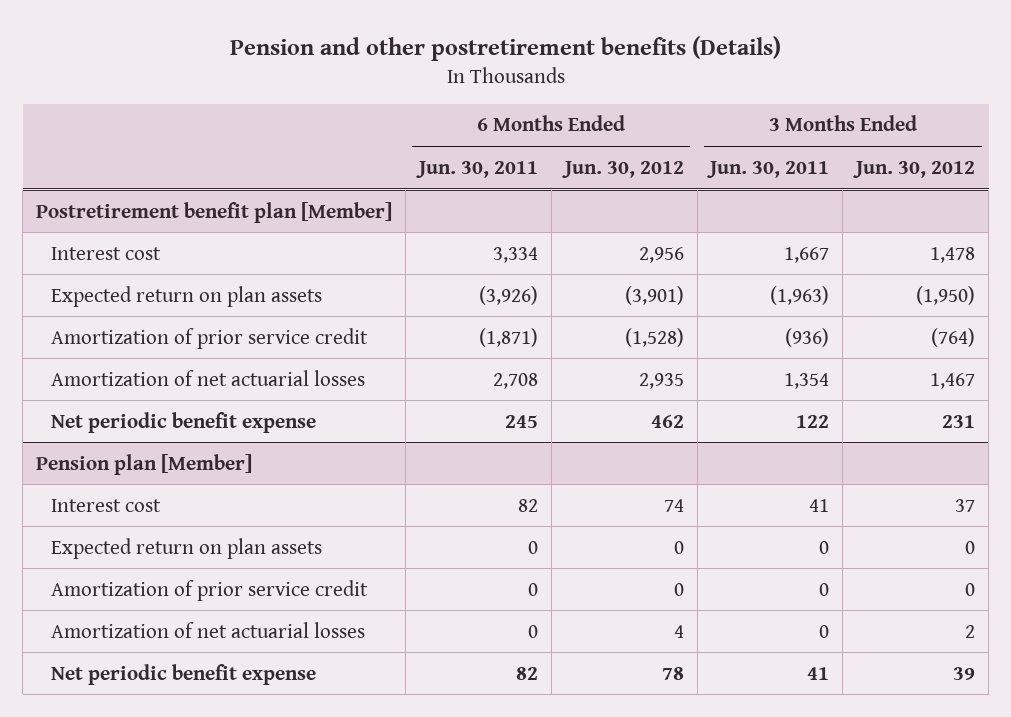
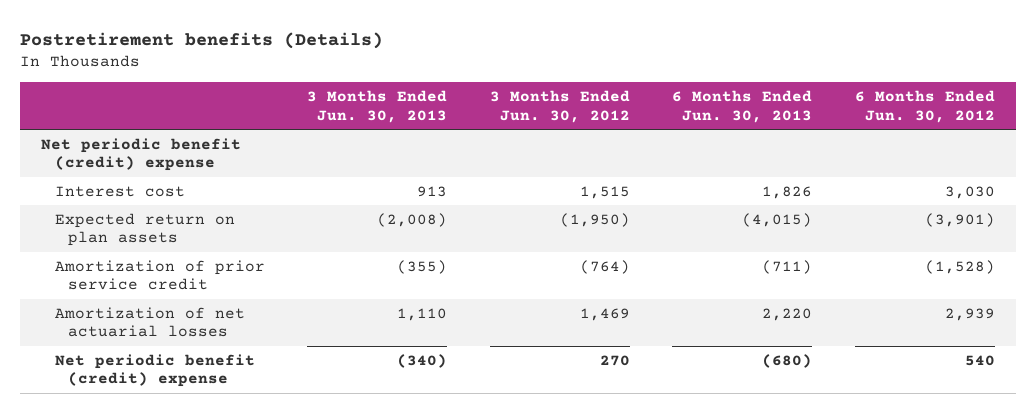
- Pension and other postretirement benefits (Details)
+ Postretirement benefits (Details)
- | 6 Months Ended Jun. 30, 2011 | 6 Months Ended Jun. 30, 2012 | 3 Months Ended Jun. 30, 2011 | 3 Months Ended Jun. 30, 2012
+ | 3 Months Ended Jun. 30, 2013 | 3 Months Ended Jun. 30, 2012 | 6 Months Ended Jun. 30, 2013 | 6 Months Ended Jun. 30, 2012
- Postretirement benefit plan [Member]
- Interest cost | 3,334 | 2,956 | 1,667 | 1,478
+ Net periodic benefit (credit) expense
+ Interest cost | 913 | 1,515 | 1,826 | 3,030
- Amortization of net actuarial losses | 2,708 | 2,935 | 1,354 | 1,467
- Net periodic benefit expense | 245 | 462 | 122 | 231
- Pension plan [Member]
- Interest cost | 82 | 74 | 41 | 37
- Expected return on plan assets | 0 | 0 | 0 | 0
- Amortization of prior service credit | 0 | 0 | 0 | 0
- Amortization of net actuarial losses | 0 | 4 | 0 | 2
- Net periodic benefit expense | 82 | 78 | 41 | 39
+ Amortization of net actuarial losses | 1,110 | 1,469 | 2,220 | 2,939
+ Net periodic benefit (credit) expense | (340) | 270 | (680) | 540

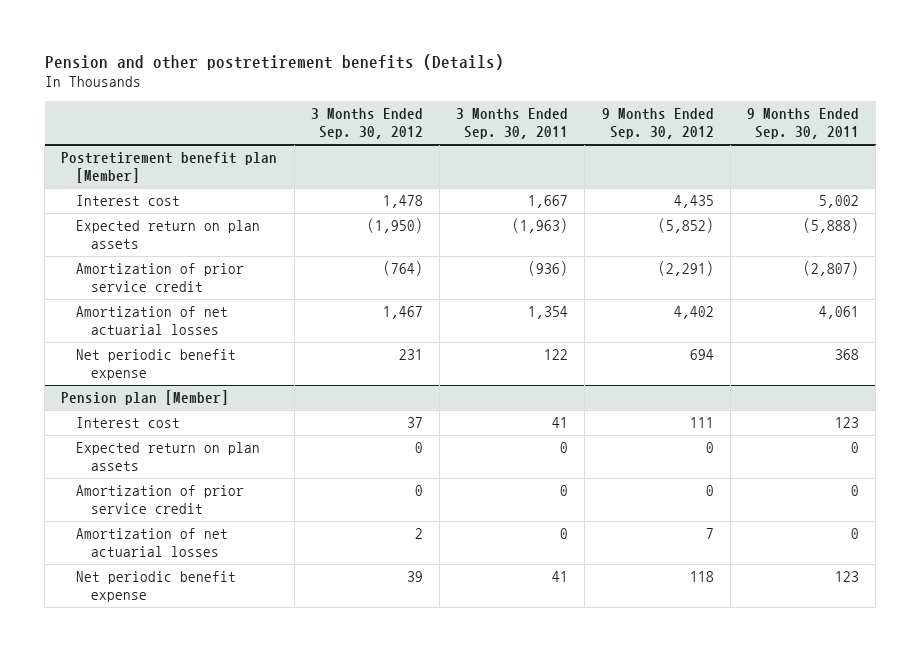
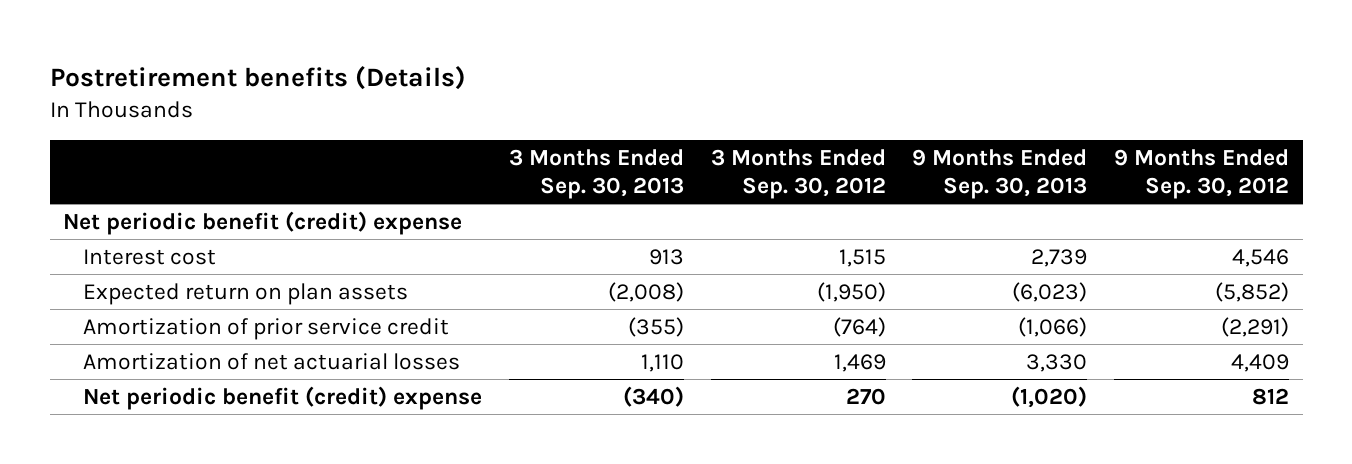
- Pension and other postretirement benefits (Details)
+ Postretirement benefits (Details)
- | 3 Months Ended Sep. 30, 2012 | 3 Months Ended Sep. 30, 2011 | 9 Months Ended Sep. 30, 2012 | 9 Months Ended Sep. 30, 2011
+ | 3 Months Ended Sep. 30, 2013 | 3 Months Ended Sep. 30, 2012 | 9 Months Ended Sep. 30, 2013 | 9 Months Ended Sep. 30, 2012
- Postretirement benefit plan [Member]
- Interest cost | 1,478 | 1,667 | 4,435 | 5,002
+ Net periodic benefit (credit) expense
+ Interest cost | 913 | 1,515 | 2,739 | 4,546
- Amortization of net actuarial losses | 1,467 | 1,354 | 4,402 | 4,061
- Net periodic benefit expense | 231 | 122 | 694 | 368
- Pension plan [Member]
- Interest cost | 37 | 41 | 111 | 123
- Expected return on plan assets | 0 | 0 | 0 | 0
- Amortization of prior service credit | 0 | 0 | 0 | 0
- Amortization of net actuarial losses | 2 | 0 | 7 | 0
- Net periodic benefit expense | 39 | 41 | 118 | 123
+ Amortization of net actuarial losses | 1,110 | 1,469 | 3,330 | 4,409
+ Net periodic benefit (credit) expense | (340) | 270 | (1,020) | 812

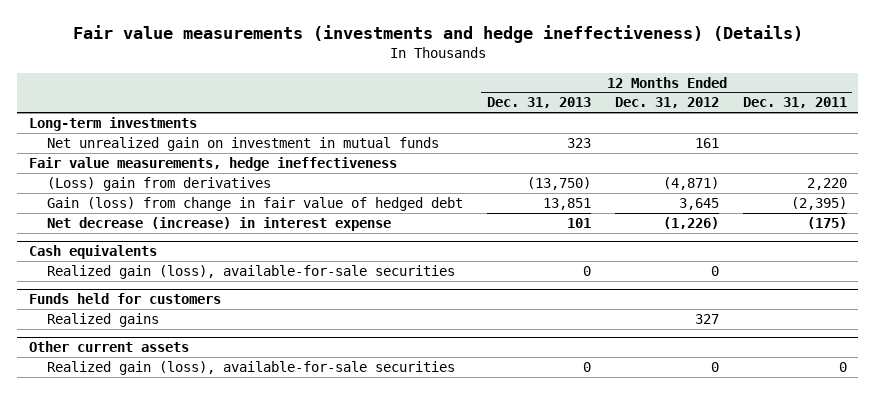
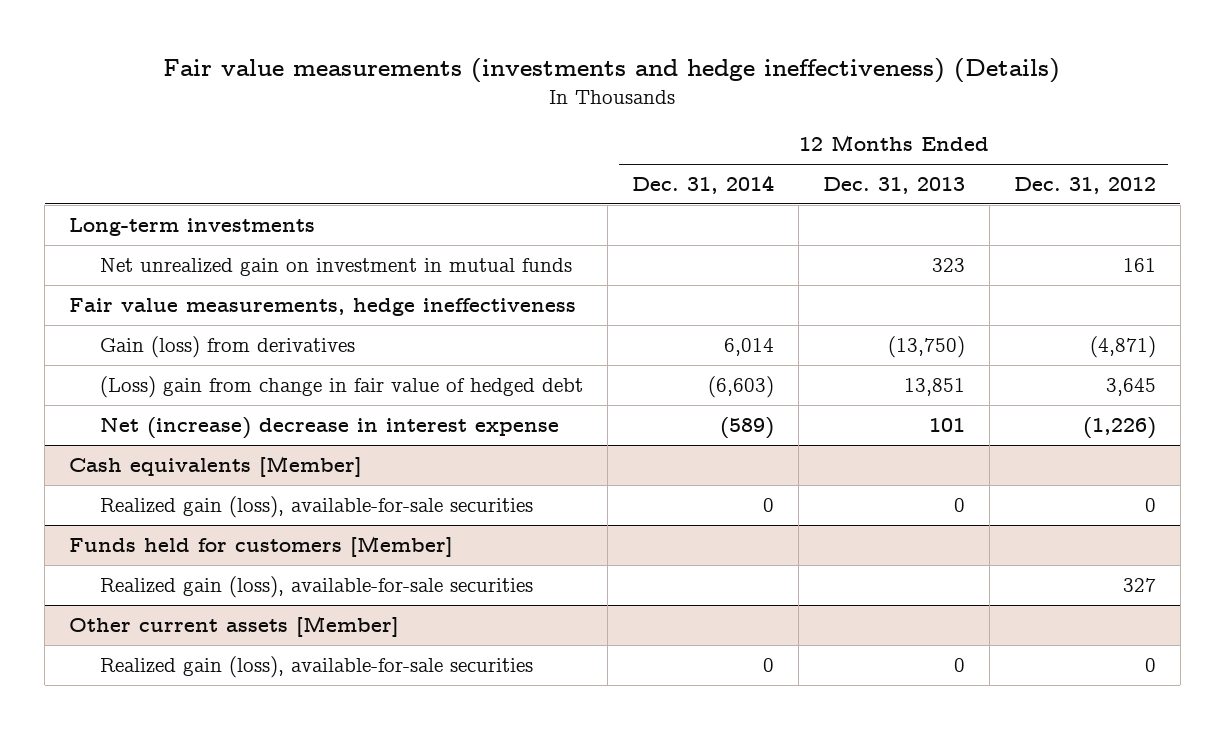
- | 12 Months Ended Dec. 31, 2013 | 12 Months Ended Dec. 31, 2012 | 12 Months Ended Dec. 31, 2011
+ | 12 Months Ended Dec. 31, 2014 | 12 Months Ended Dec. 31, 2013 | 12 Months Ended Dec. 31, 2012
- (Loss) gain from derivatives | (13,750) | (4,871) | 2,220
- Gain (loss) from change in fair value of hedged debt | 13,851 | 3,645 | (2,395)
- Net decrease (increase) in interest expense | 101 | (1,226) | (175)
- Cash equivalents
+ Gain (loss) from derivatives | 6,014 | (13,750) | (4,871)
+ (Loss) gain from change in fair value of hedged debt | (6,603) | 13,851 | 3,645
+ Net (increase) decrease in interest expense | (589) | 101 | (1,226)
+ Cash equivalents [Member]
- Funds held for customers
- Realized gains | | 327 |
- Other current assets
+ Funds held for customers [Member]
+ Realized gain (loss), available-for-sale securities | | | 327
+ Other current assets [Member]

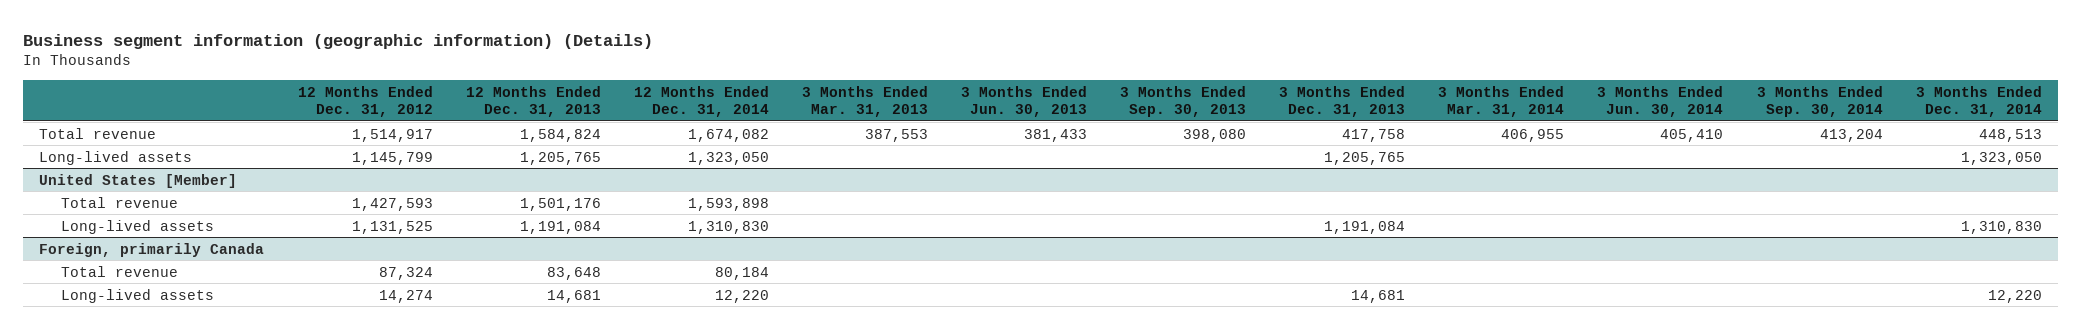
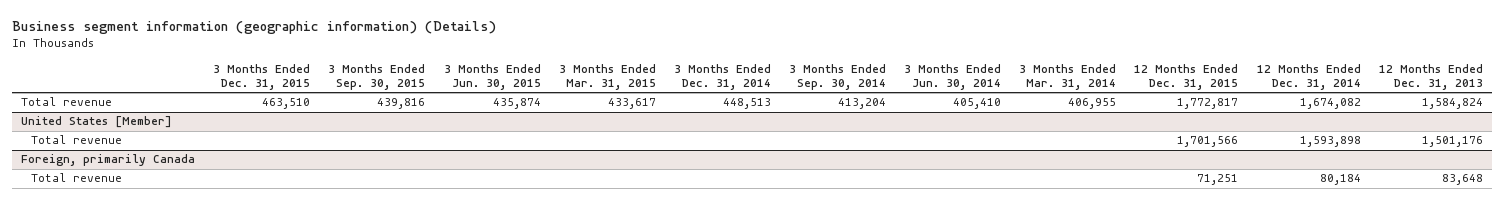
- | 12 Months Ended Dec. 31, 2012 | 12 Months Ended Dec. 31, 2013 | 12 Months Ended Dec. 31, 2014 | 3 Months Ended Mar. 31, 2013 | 3 Months Ended Jun. 30, 2013 | 3 Months Ended Sep. 30, 2013 | 3 Months Ended Dec. 31, 2013 | 3 Months Ended Mar. 31, 2014 | 3 Months Ended Jun. 30, 2014 | 3 Months Ended Sep. 30, 2014 | 3 Months Ended Dec. 31, 2014
+ | 3 Months Ended Dec. 31, 2015 | 3 Months Ended Sep. 30, 2015 | 3 Months Ended Jun. 30, 2015 | 3 Months Ended Mar. 31, 2015 | 3 Months Ended Dec. 31, 2014 | 3 Months Ended Sep. 30, 2014 | 3 Months Ended Jun. 30, 2014 | 3 Months Ended Mar. 31, 2014 | 12 Months Ended Dec. 31, 2015 | 12 Months Ended Dec. 31, 2014 | 12 Months Ended Dec. 31, 2013
- Long-lived assets | 1,145,799 | 1,205,765 | 1,323,050 | | | | 1,205,765 | | | | 1,323,050
@ United States [Member]
- Long-lived assets | 1,131,525 | 1,191,084 | 1,310,830 | | | | 1,191,084 | | | | 1,310,830
@ Foreign, primarily Canada
- Long-lived assets | 14,274 | 14,681 | 12,220 | | | | 14,681 | | | | 12,220

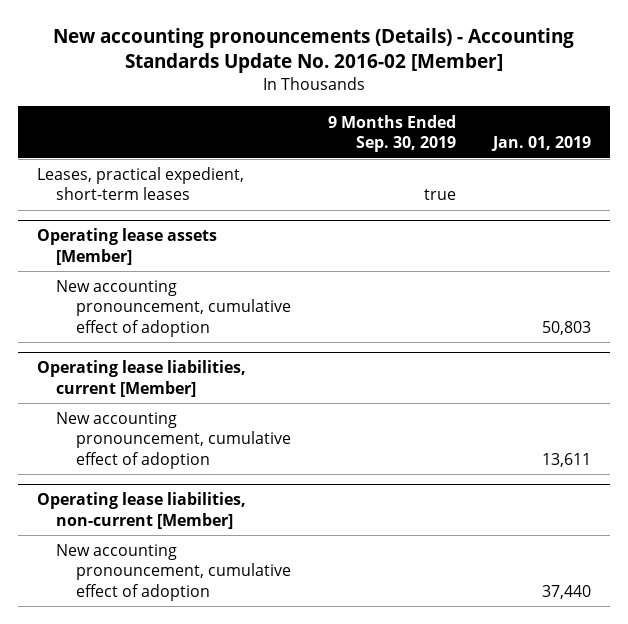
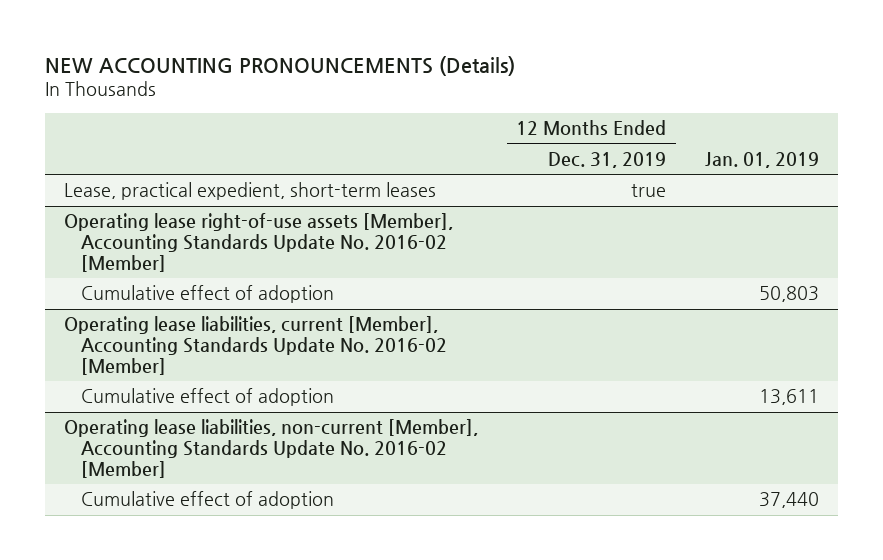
- New accounting pronouncements (Details) - Accounting Standards Update No. 2016-02 [Member]
+ NEW ACCOUNTING PRONOUNCEMENTS (Details)
- | 9 Months Ended Sep. 30, 2019 | Jan. 01, 2019
+ | 12 Months Ended Dec. 31, 2019 | Jan. 01, 2019
- Leases, practical expedient, short-term leases | true |
- Operating lease assets [Member]
- New accounting pronouncement, cumulative effect of adoption | | 50,803
- Operating lease liabilities, current [Member]
- New accounting pronouncement, cumulative effect of adoption | | 13,611
- Operating lease liabilities, non-current [Member]
- New accounting pronouncement, cumulative effect of adoption | | 37,440
+ Lease, practical expedient, short-term leases | true |
+ Operating lease right-of-use assets [Member], Accounting Standards Update No. 2016-02 [Member]
+ Cumulative effect of adoption | | 50,803
+ Operating lease liabilities, current [Member], Accounting Standards Update No. 2016-02 [Member]
+ Cumulative effect of adoption | | 13,611
+ Operating lease liabilities, non-current [Member], Accounting Standards Update No. 2016-02 [Member]
+ Cumulative effect of adoption | | 37,440

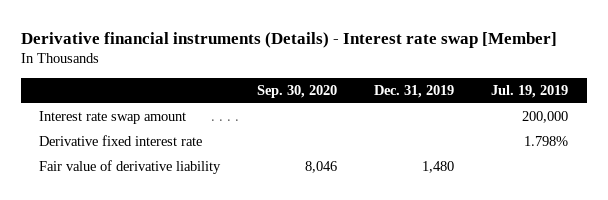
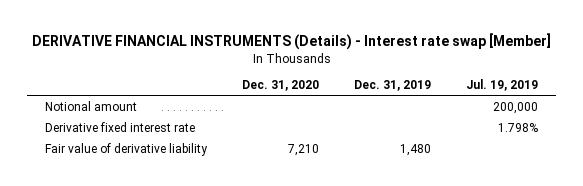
- Derivative financial instruments (Details) - Interest rate swap [Member]
+ DERIVATIVE FINANCIAL INSTRUMENTS (Details) - Interest rate swap [Member]
- | Sep. 30, 2020 | Dec. 31, 2019 | Jul. 19, 2019
+ | Dec. 31, 2020 | Dec. 31, 2019 | Jul. 19, 2019
- Interest rate swap amount | | | 200,000
+ Notional amount | | | 200,000

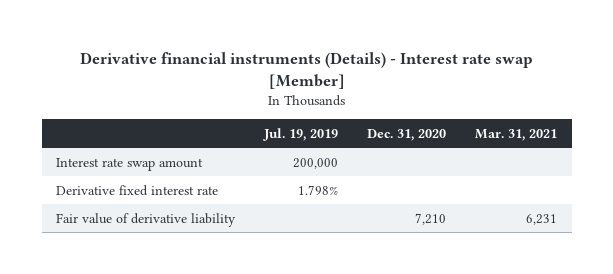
- DERIVATIVE FINANCIAL INSTRUMENTS (Details) - Interest rate swap [Member]
+ Derivative financial instruments (Details) - Interest rate swap [Member]
- | Dec. 31, 2020 | Dec. 31, 2019 | Jul. 19, 2019
+ | Jul. 19, 2019 | Dec. 31, 2020 | Mar. 31, 2021
- Notional amount | | | 200,000
+ Interest rate swap amount | 200,000 | |

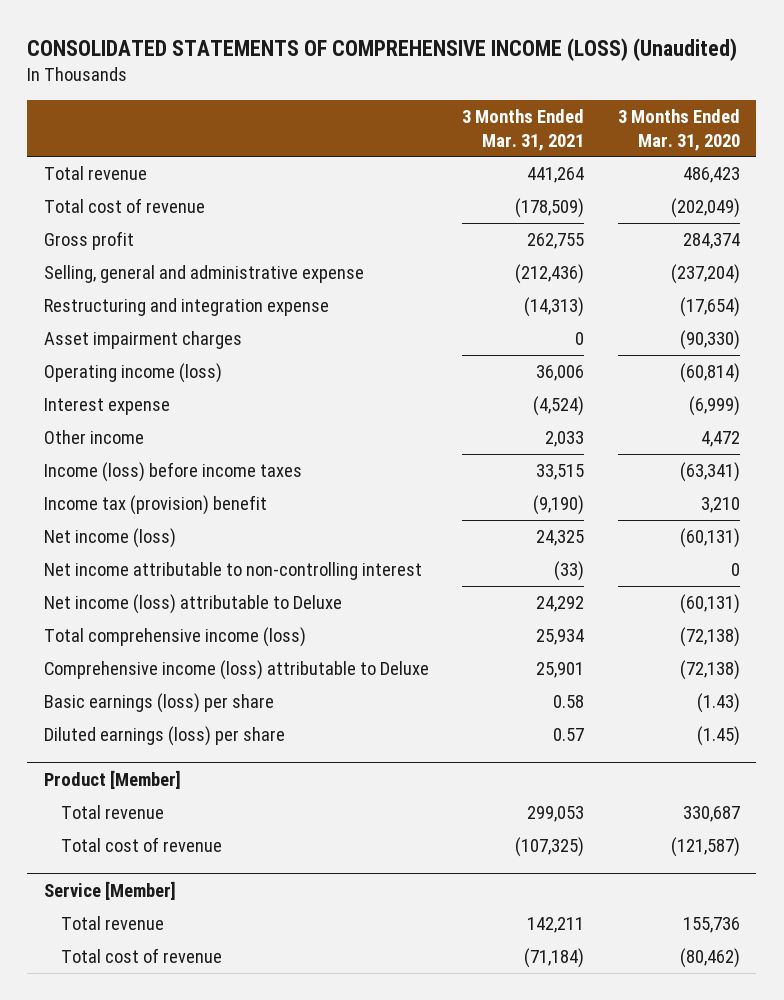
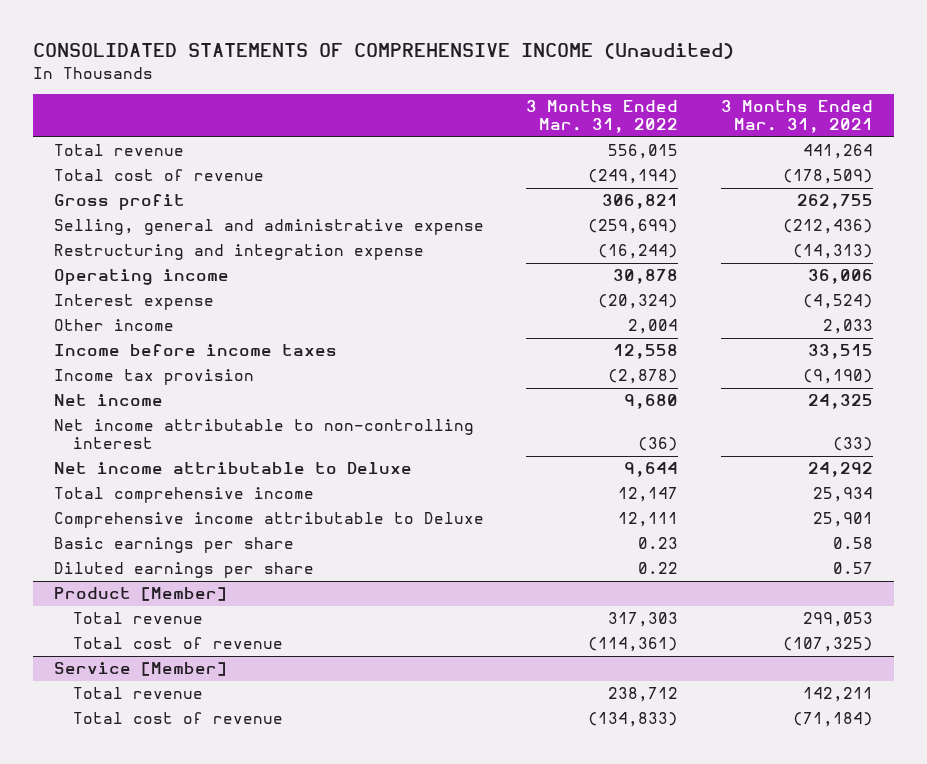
- CONSOLIDATED STATEMENTS OF COMPREHENSIVE INCOME (LOSS) (Unaudited)
+ CONSOLIDATED STATEMENTS OF COMPREHENSIVE INCOME (Unaudited)
- | 3 Months Ended Mar. 31, 2021 | 3 Months Ended Mar. 31, 2020
+ | 3 Months Ended Mar. 31, 2022 | 3 Months Ended Mar. 31, 2021
- Asset impairment charges | 0 | (90,330)
- Operating income (loss) | 36,006 | (60,814)
+ Operating income | 30,878 | 36,006
- Income (loss) before income taxes | 33,515 | (63,341)
- Income tax (provision) benefit | (9,190) | 3,210
- Net income (loss) | 24,325 | (60,131)
+ Income before income taxes | 12,558 | 33,515
+ Income tax provision | (2,878) | (9,190)
+ Net income | 9,680 | 24,325
- Net income (loss) attributable to Deluxe | 24,292 | (60,131)
- Total comprehensive income (loss) | 25,934 | (72,138)
- Comprehensive income (loss) attributable to Deluxe | 25,901 | (72,138)
- Basic earnings (loss) per share | 0.58 | (1.43)
- Diluted earnings (loss) per share | 0.57 | (1.45)
+ Net income attributable to Deluxe | 9,644 | 24,292
+ Total comprehensive income | 12,147 | 25,934
+ Comprehensive income attributable to Deluxe | 12,111 | 25,901
+ Basic earnings per share | 0.23 | 0.58
+ Diluted earnings per share | 0.22 | 0.57

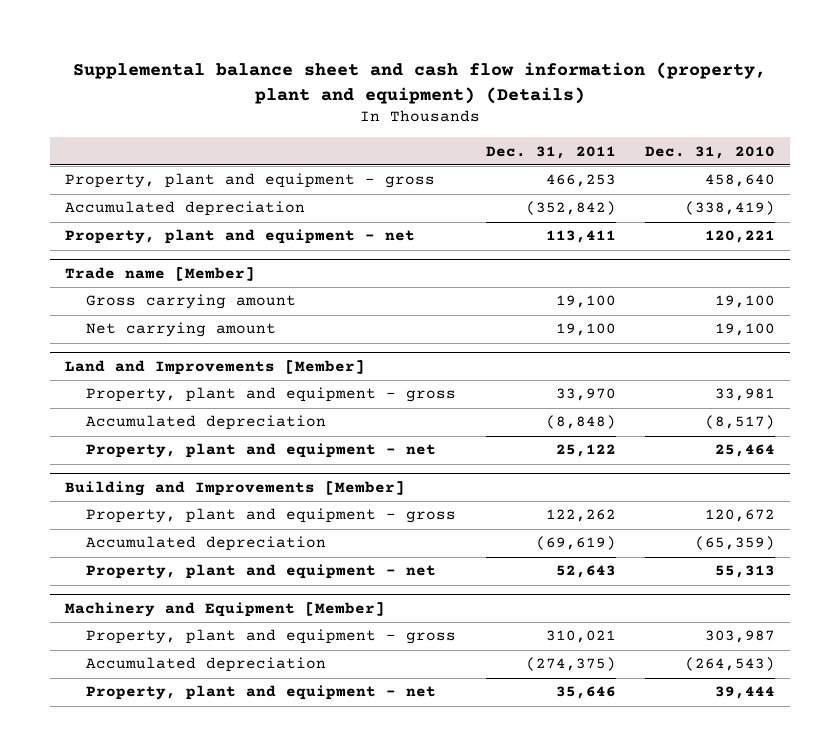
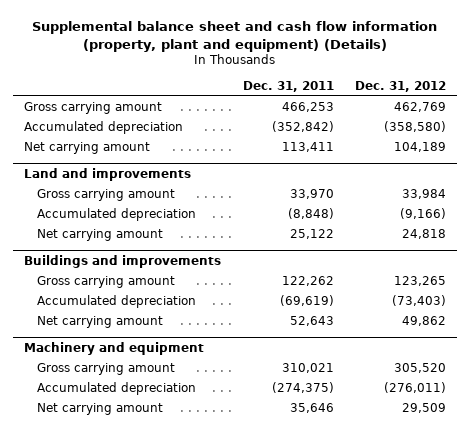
- | Dec. 31, 2011 | Dec. 31, 2010
+ | Dec. 31, 2011 | Dec. 31, 2012
- Property, plant and equipment - gross | 466,253 | 458,640
+ Gross carrying amount | 466,253 | 462,769
- Property, plant and equipment - net | 113,411 | 120,221
- Trade name [Member]
- Gross carrying amount | 19,100 | 19,100
- Net carrying amount | 19,100 | 19,100
- Land and Improvements [Member]
- Property, plant and equipment - gross | 33,970 | 33,981
+ Net carrying amount | 113,411 | 104,189
+ Land and improvements
+ Gross carrying amount | 33,970 | 33,984
- Property, plant and equipment - net | 25,122 | 25,464
- Building and Improvements [Member]
- Property, plant and equipment - gross | 122,262 | 120,672
+ Net carrying amount | 25,122 | 24,818
+ Buildings and improvements
+ Gross carrying amount | 122,262 | 123,265
- Property, plant and equipment - net | 52,643 | 55,313
- Machinery and Equipment [Member]
- Property, plant and equipment - gross | 310,021 | 303,987
+ Net carrying amount | 52,643 | 49,862
+ Machinery and equipment
+ Gross carrying amount | 310,021 | 305,520
- Property, plant and equipment - net | 35,646 | 39,444
+ Net carrying amount | 35,646 | 29,509

